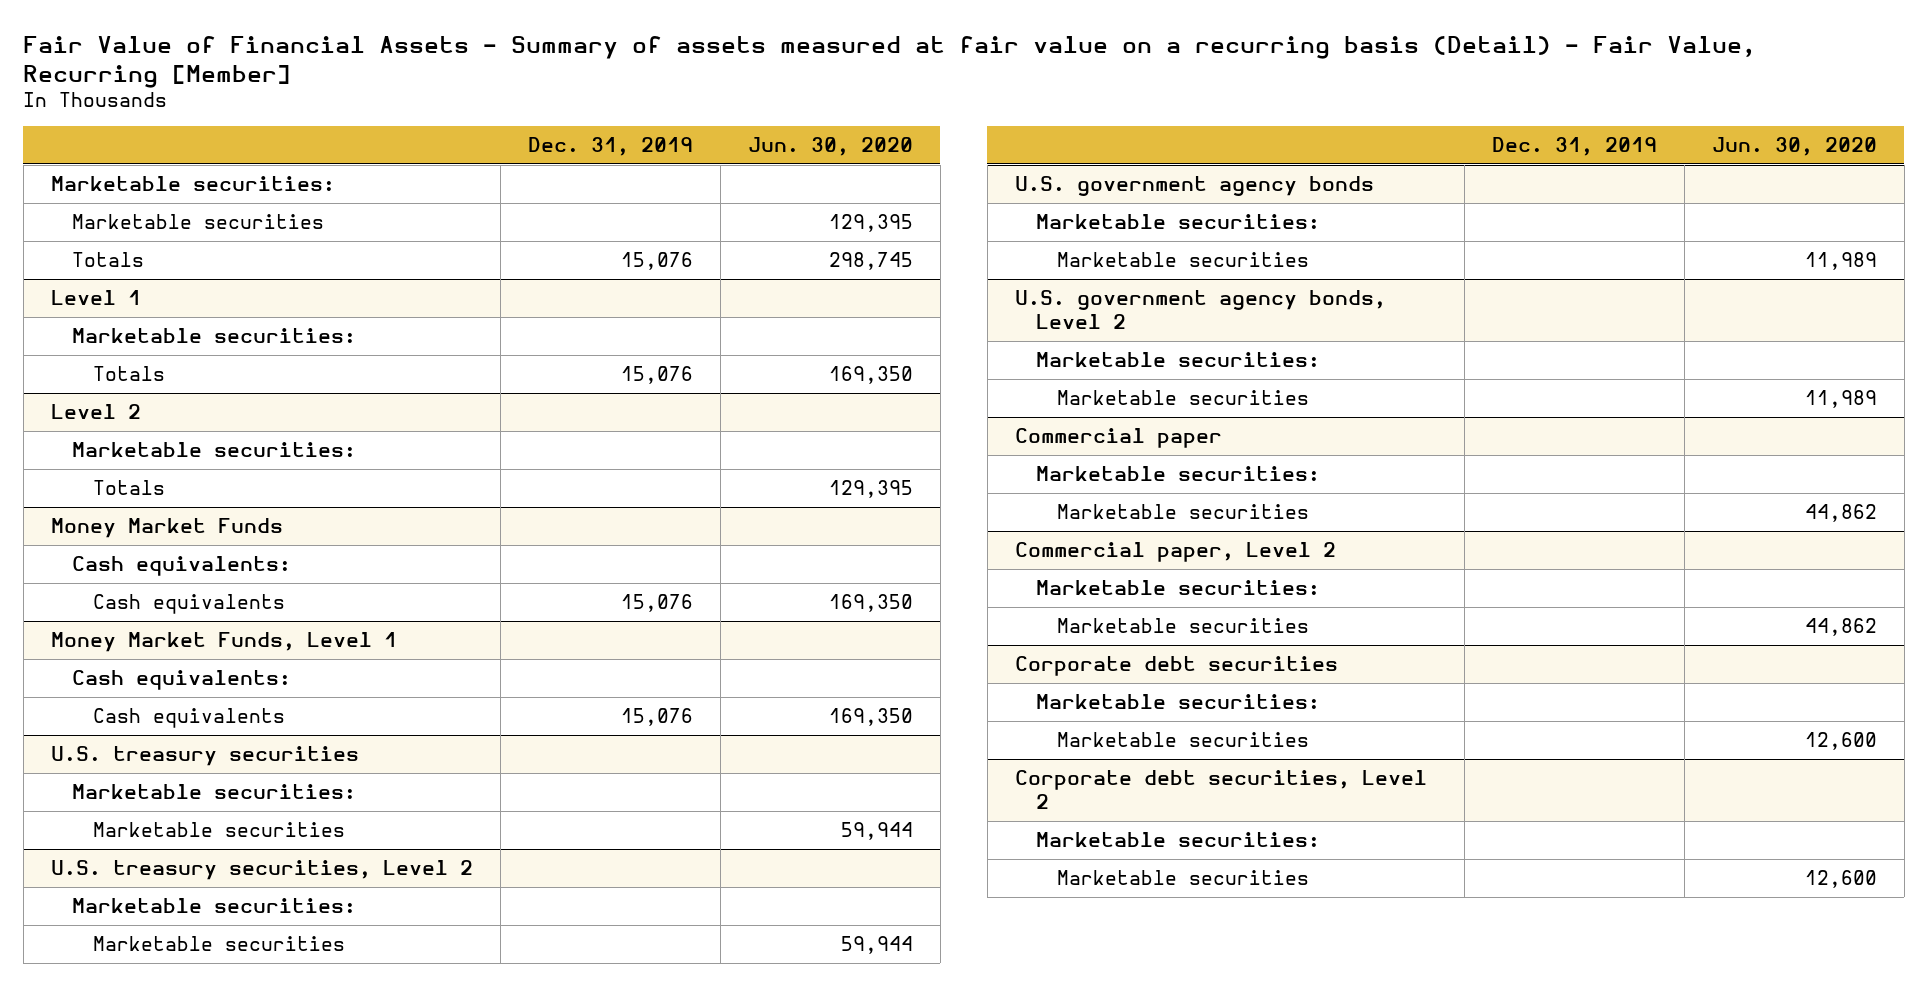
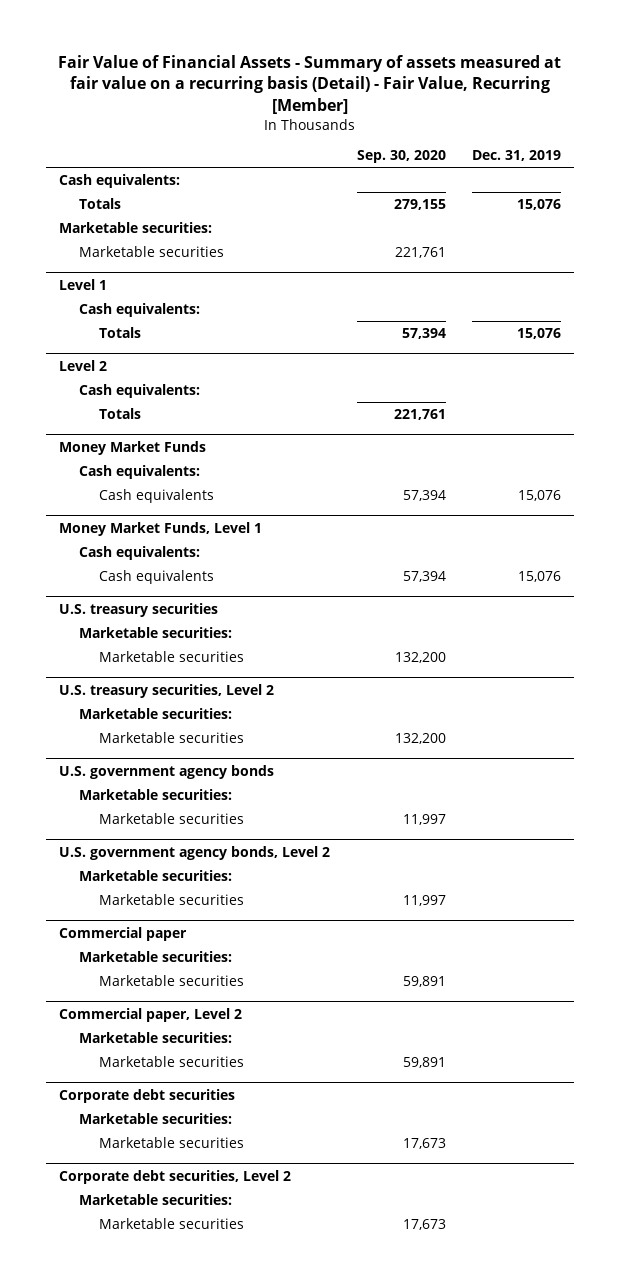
- | Dec. 31, 2019 | Jun. 30, 2020
+ | Sep. 30, 2020 | Dec. 31, 2019
+ Cash equivalents:
moved up: Totals | 279,155 | 15,076
@ Level 1
- Marketable securities:
+ Cash equivalents:
@ Level 2
- Marketable securities:
+ Cash equivalents:

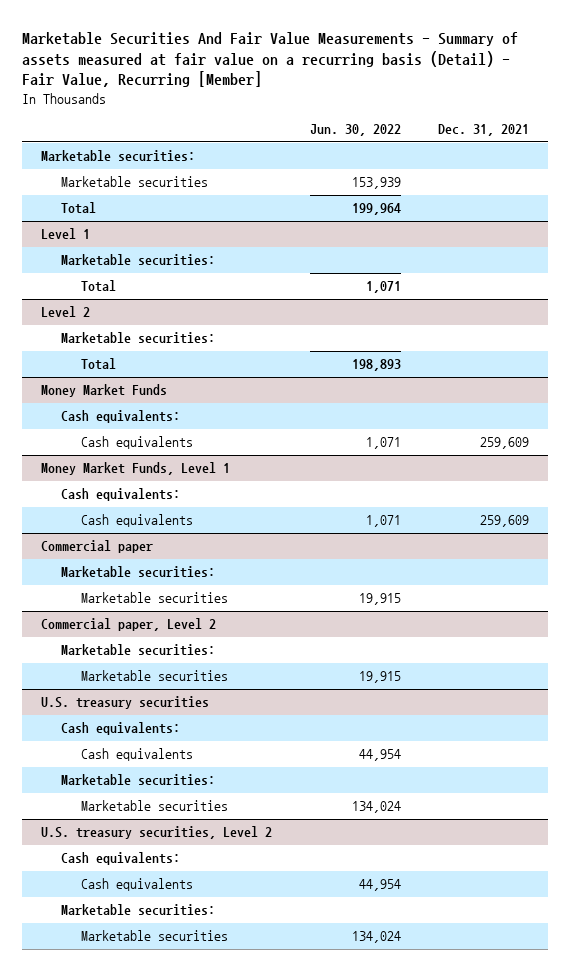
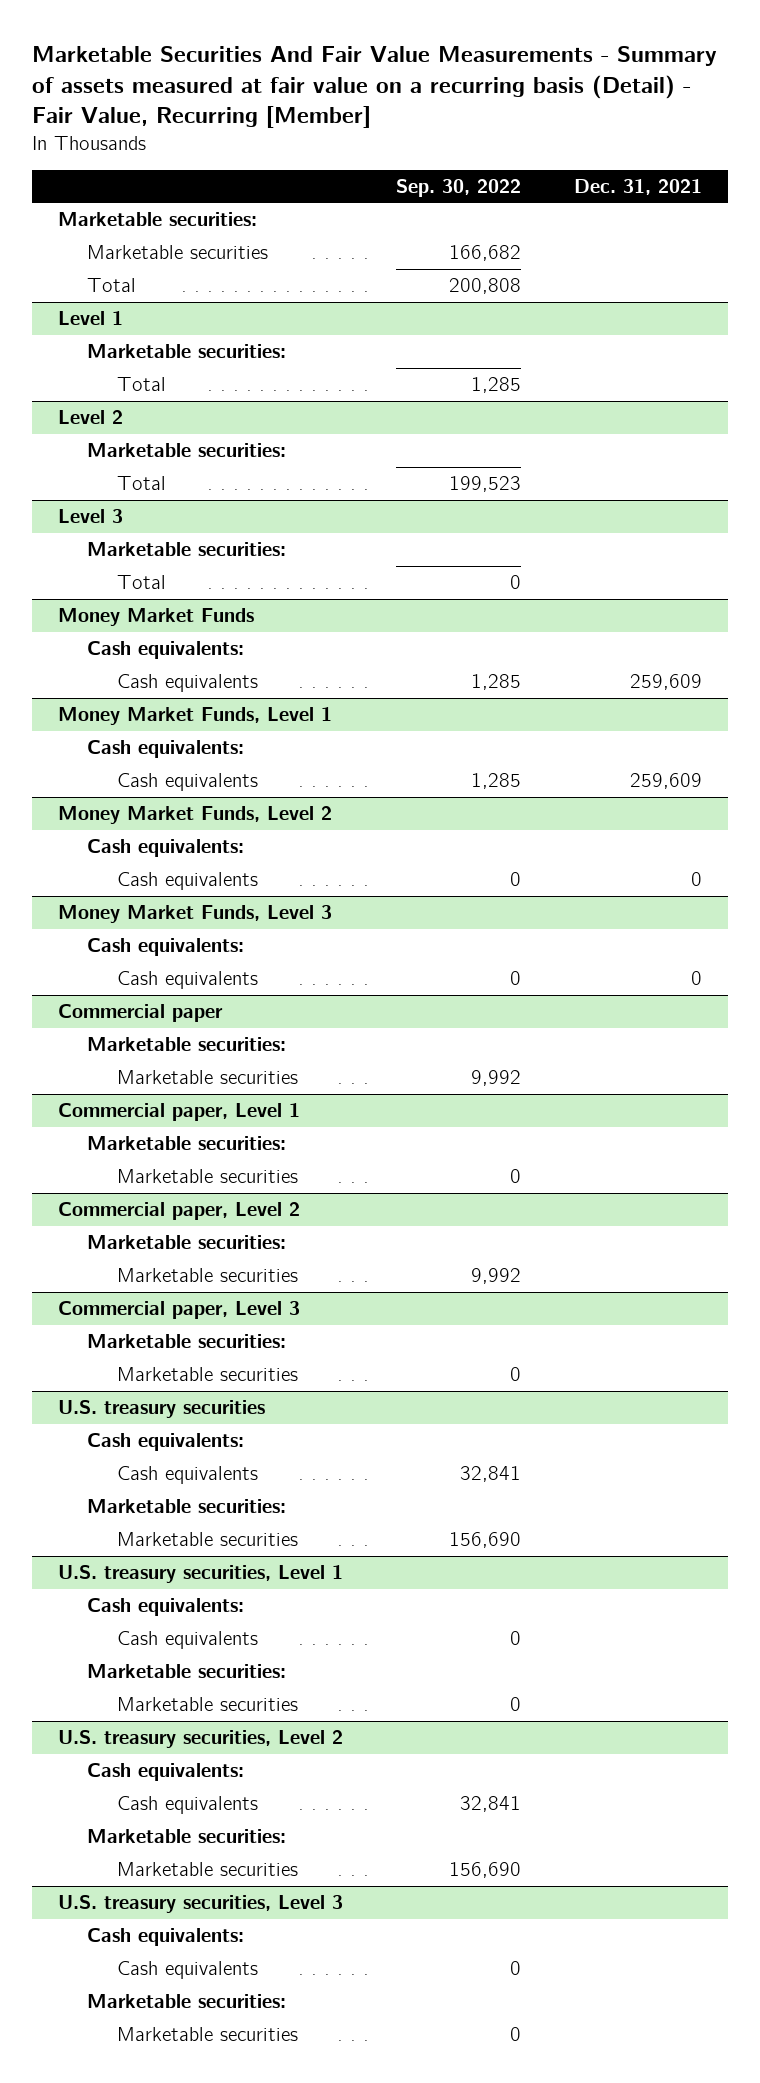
- | Jun. 30, 2022 | Dec. 31, 2021
+ | Sep. 30, 2022 | Dec. 31, 2021
+ Level 3
+ Marketable securities:
+ Total | 0 |
+ Money Market Funds, Level 2
+ Cash equivalents:
+ Cash equivalents | 0 | 0
+ Money Market Funds, Level 3
+ Cash equivalents:
+ Cash equivalents | 0 | 0
+ Commercial paper, Level 1
+ Marketable securities:
+ Marketable securities | 0 |
+ Commercial paper, Level 3
+ Marketable securities:
+ Marketable securities | 0 |
+ U.S. treasury securities, Level 1
+ Cash equivalents:
+ Cash equivalents | 0 |
+ Marketable securities:
+ Marketable securities | 0 |
+ U.S. treasury securities, Level 3
+ Cash equivalents:
+ Cash equivalents | 0 |
+ Marketable securities:
+ Marketable securities | 0 |

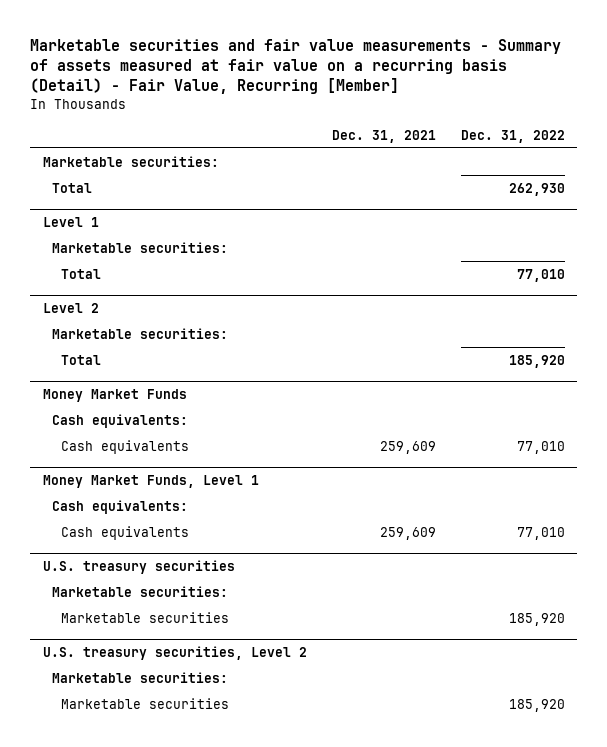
- Marketable Securities And Fair Value Measurements - Summary of assets measured at fair value on a recurring basis (Detail) - Fair Value, Recurring [Member]
+ Marketable securities and fair value measurements - Summary of assets measured at fair value on a recurring basis (Detail) - Fair Value, Recurring [Member]
- | Sep. 30, 2022 | Dec. 31, 2021
+ | Dec. 31, 2021 | Dec. 31, 2022
- Marketable securities | 166,682 |
- Level 3
- Marketable securities:
- Total | 0 |
- Money Market Funds, Level 2
- Cash equivalents:
- Cash equivalents | 0 | 0
- Money Market Funds, Level 3
- Cash equivalents:
- Cash equivalents | 0 | 0
- Commercial paper
- Marketable securities:
- Marketable securities | 9,992 |
- Commercial paper, Level 1
- Marketable securities:
- Marketable securities | 0 |
- Commercial paper, Level 2
- Marketable securities:
- Marketable securities | 9,992 |
- Commercial paper, Level 3
- Marketable securities:
- Marketable securities | 0 |
@ U.S. treasury securities
- Cash equivalents:
- Cash equivalents | 32,841 |
- U.S. treasury securities, Level 1
- Cash equivalents:
- Cash equivalents | 0 |
- Marketable securities:
- Marketable securities | 0 |
@ U.S. treasury securities, Level 2
- Cash equivalents:
- Cash equivalents | 32,841 |
- U.S. treasury securities, Level 3
- Cash equivalents:
- Cash equivalents | 0 |
- Marketable securities:
- Marketable securities | 0 |

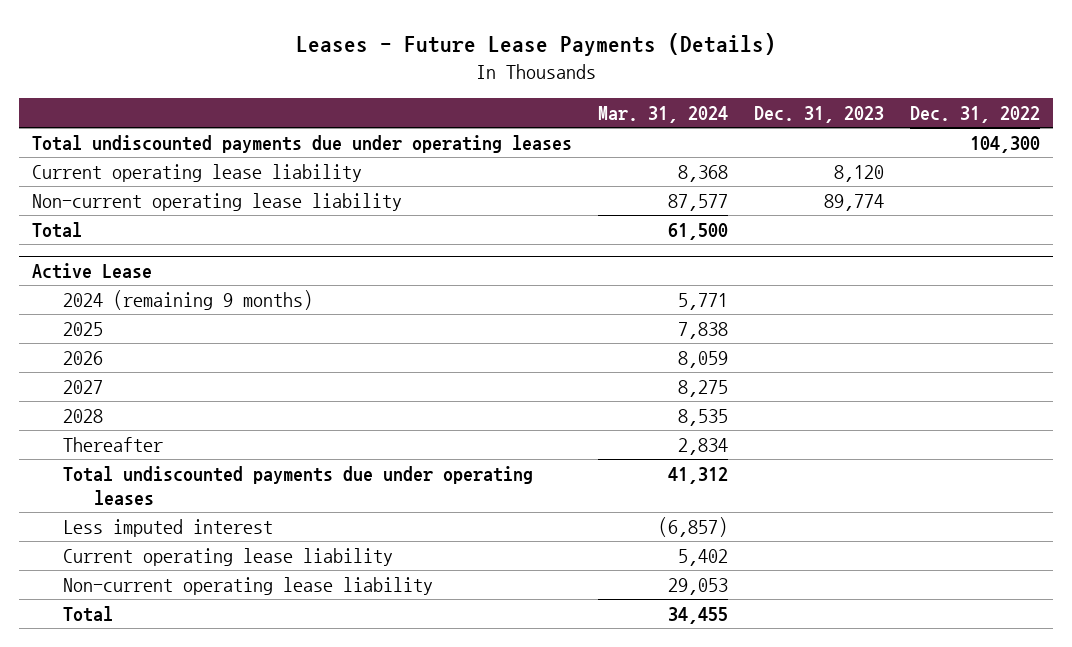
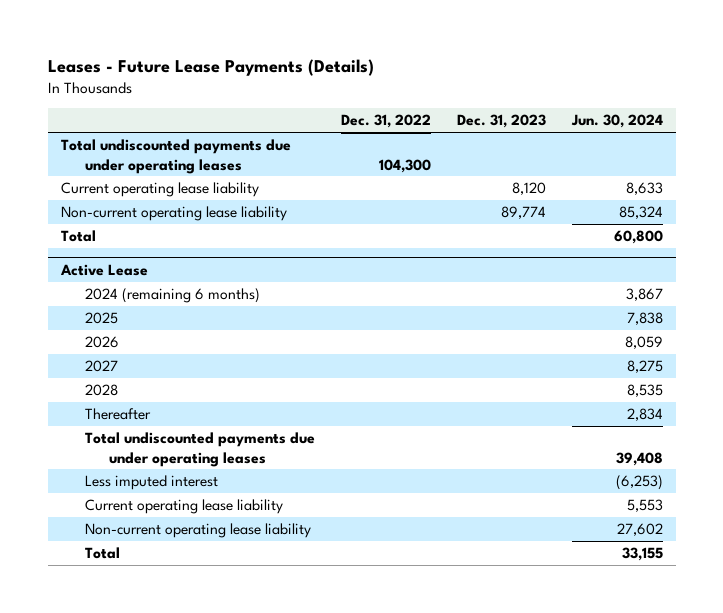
- | Mar. 31, 2024 | Dec. 31, 2023 | Dec. 31, 2022
+ | Dec. 31, 2022 | Dec. 31, 2023 | Jun. 30, 2024
@ Active Lease
- 2024 (remaining 9 months) | 5,771 | |
+ 2024 (remaining 6 months) | | | 3,867

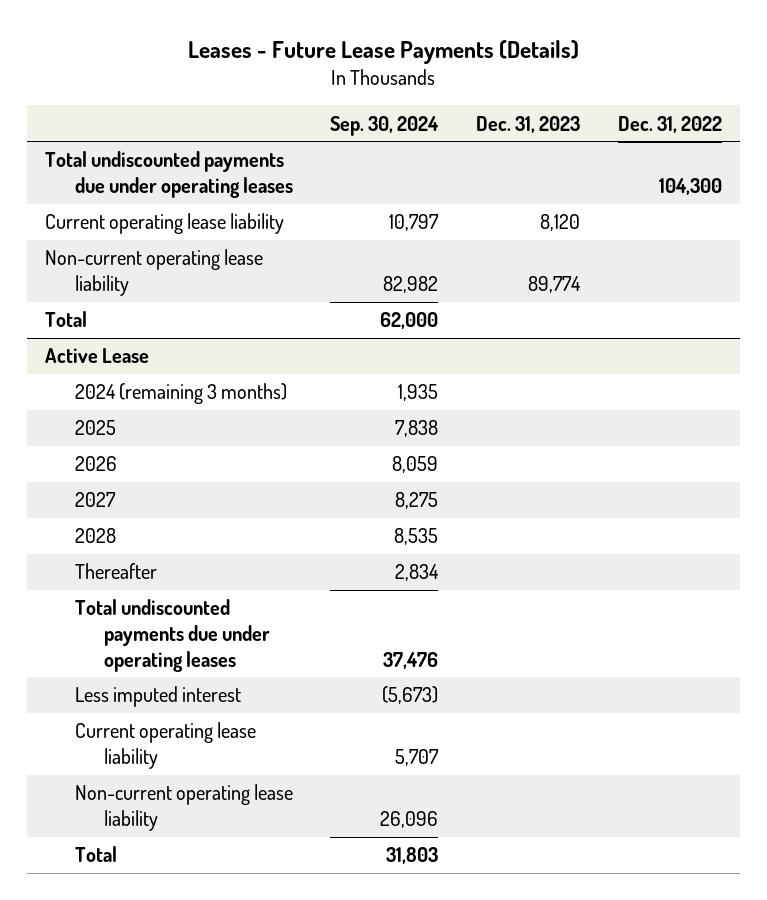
- | Dec. 31, 2022 | Dec. 31, 2023 | Jun. 30, 2024
+ | Sep. 30, 2024 | Dec. 31, 2023 | Dec. 31, 2022
@ Active Lease
- 2024 (remaining 6 months) | | | 3,867
+ 2024 (remaining 3 months) | 1,935 | |

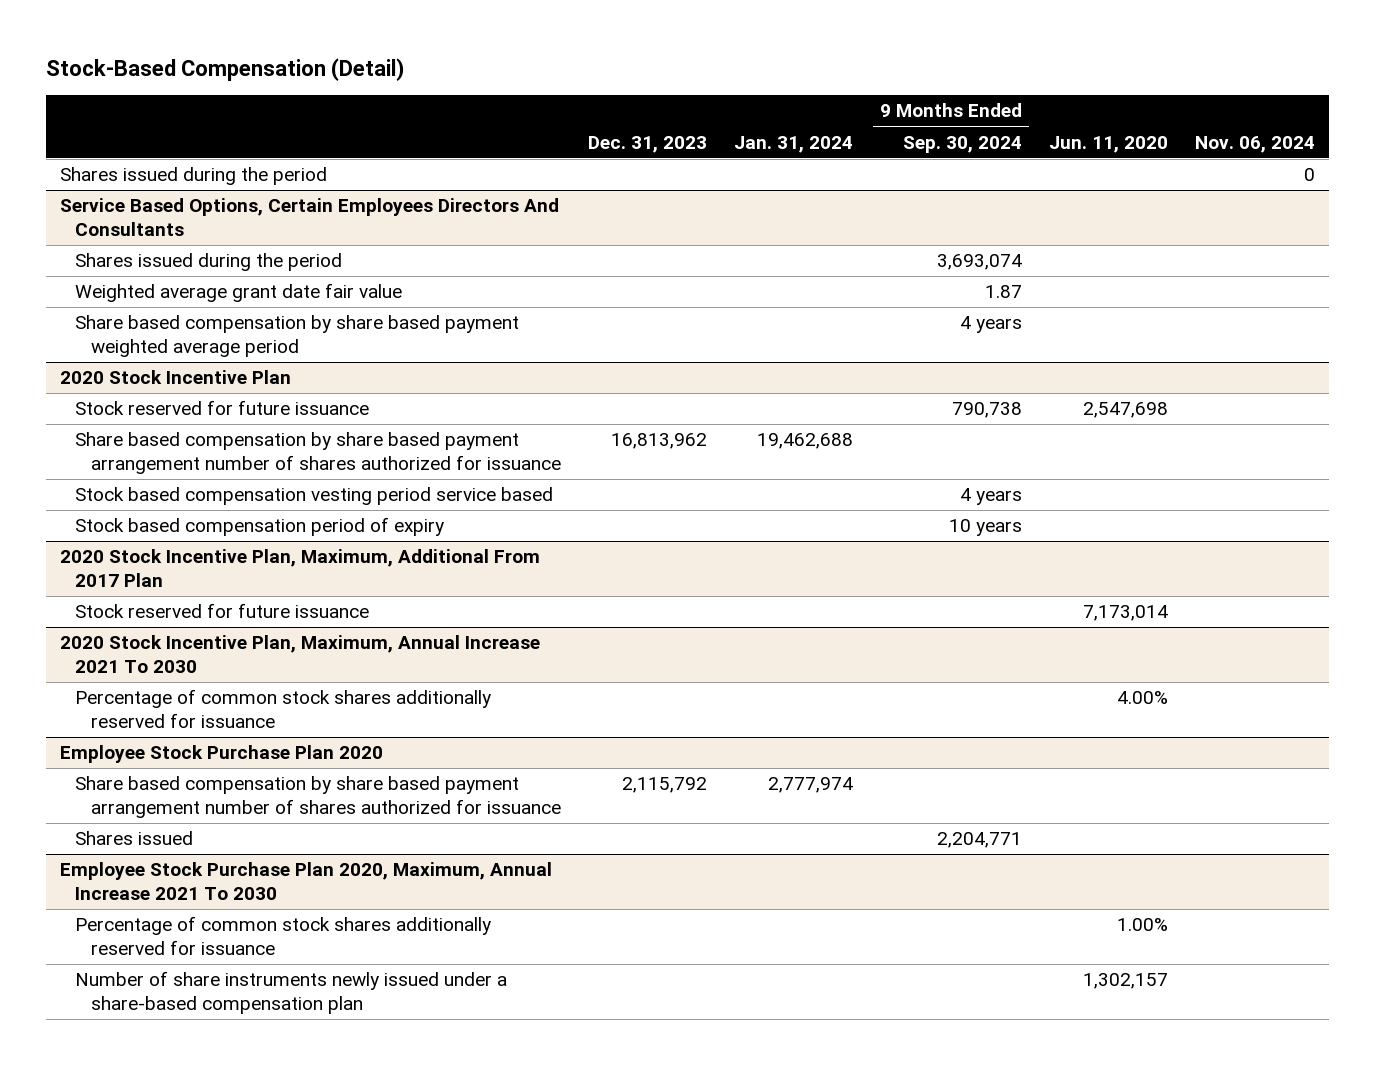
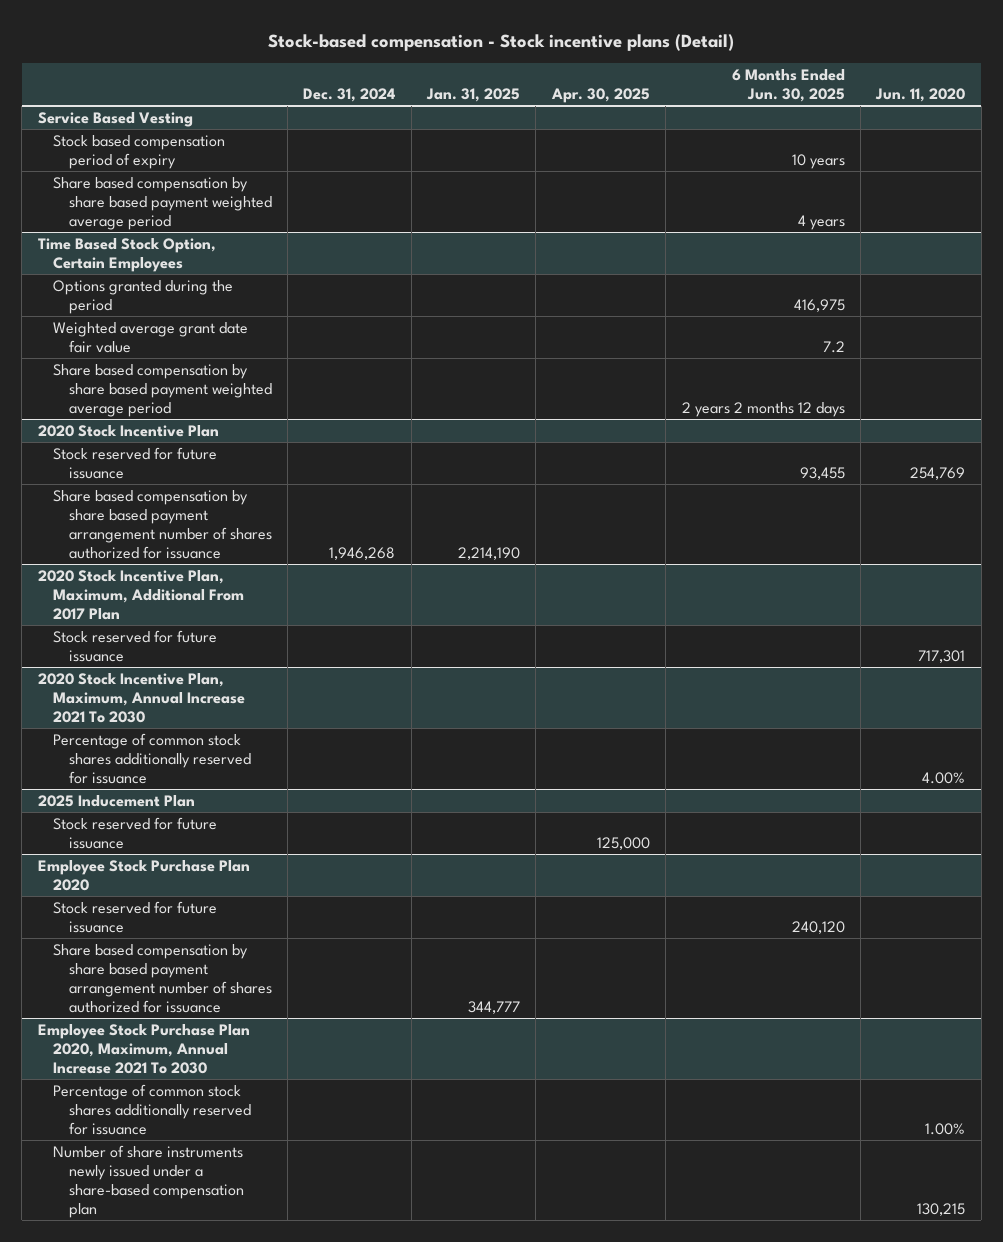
- Stock-Based Compensation (Detail)
+ Stock-based compensation - Stock incentive plans (Detail)
- | Dec. 31, 2023 | Jan. 31, 2024 | 9 Months Ended Sep. 30, 2024 | Jun. 11, 2020 | Nov. 06, 2024
+ | Dec. 31, 2024 | Jan. 31, 2025 | Apr. 30, 2025 | 6 Months Ended Jun. 30, 2025 | Jun. 11, 2020
- Shares issued during the period | | | | | 0
- Service Based Options, Certain Employees Directors And Consultants
- Shares issued during the period | | | 3,693,074 | |
- Weighted average grant date fair value | | | 1.87 | |
- Share based compensation by share based payment weighted average period | | | 4 years | |
+ Service Based Vesting
+ Stock based compensation period of expiry | | | | 10 years |
+ Share based compensation by share based payment weighted average period | | | | 4 years |
+ Time Based Stock Option, Certain Employees
+ Options granted during the period | | | | 416,975 |
+ Weighted average grant date fair value | | | | 7.2 |
+ Share based compensation by share based payment weighted average period | | | | 2 years 2 months 12 days |
@ 2020 Stock Incentive Plan
- Stock reserved for future issuance | | | 790,738 | 2,547,698 |
+ Stock reserved for future issuance | | | | 93,455 | 254,769
- Stock based compensation vesting period service based | | | 4 years | |
- Stock based compensation period of expiry | | | 10 years | |
@ 2020 Stock Incentive Plan, Maximum, Additional From 2017 Plan
- Stock reserved for future issuance | | | | 7,173,014 |
+ Stock reserved for future issuance | | | | | 717,301
+ 2025 Inducement Plan
+ Stock reserved for future issuance | | | 125,000 | |
@ Employee Stock Purchase Plan 2020
+ Stock reserved for future issuance | | | | 240,120 |
- Shares issued | | | 2,204,771 | |
@ Employee Stock Purchase Plan 2020, Maximum, Annual Increase 2021 To 2030
- Number of share instruments newly issued under a share-based compensation plan | | | | 1,302,157 |
+ Number of share instruments newly issued under a share-based compensation plan | | | | | 130,215

